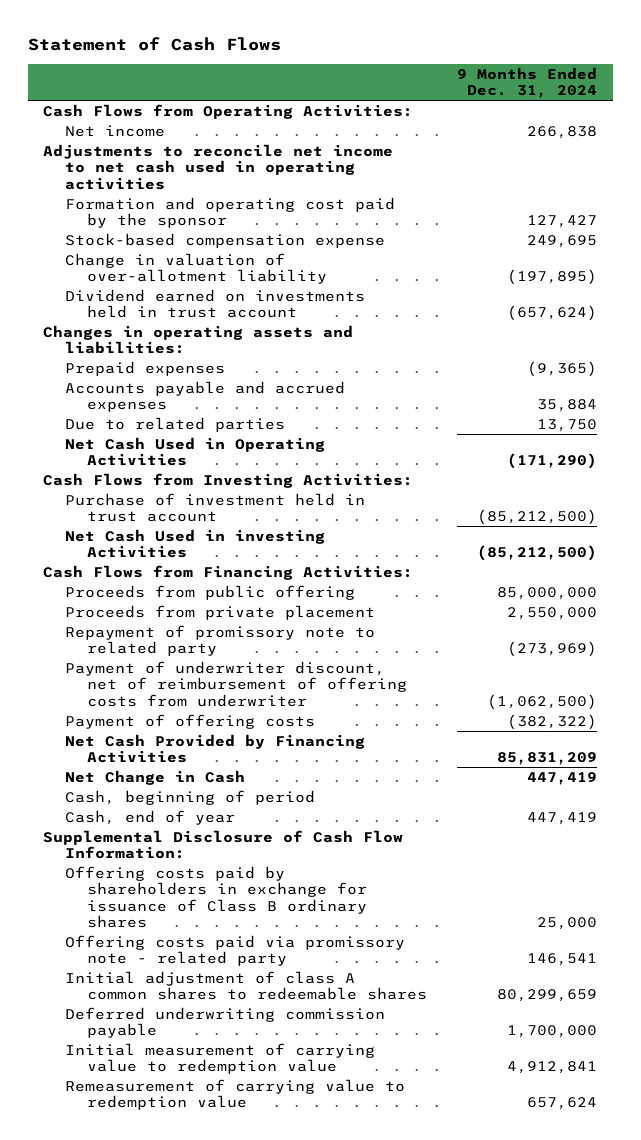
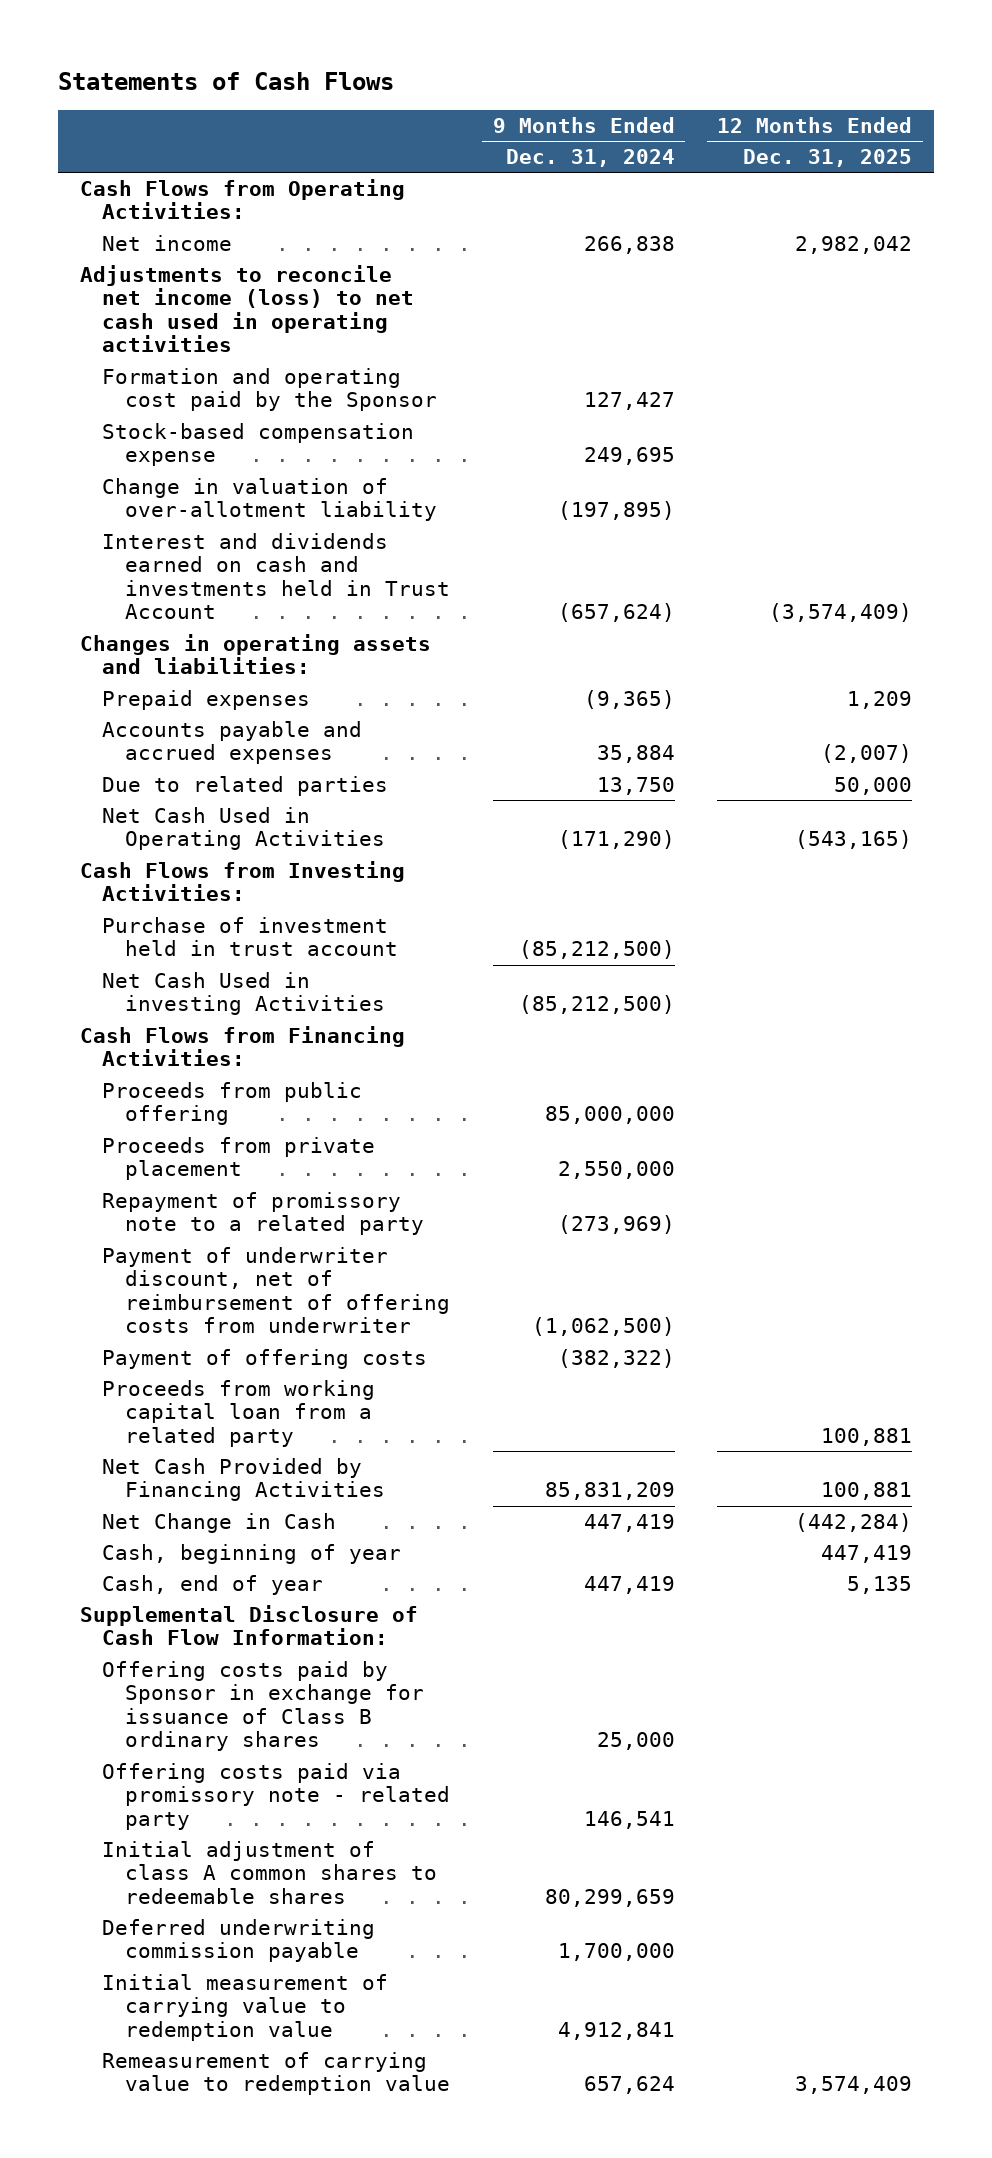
- Statement of Cash Flows
+ Statements of Cash Flows
- | 9 Months Ended Dec. 31, 2024
+ | 9 Months Ended Dec. 31, 2024 | 12 Months Ended Dec. 31, 2025
- Adjustments to reconcile net income to net cash used in operating activities
- Formation and operating cost paid by the sponsor | 127,427
+ Adjustments to reconcile net income (loss) to net cash used in operating activities
+ Formation and operating cost paid by the Sponsor | 127,427 |
- Dividend earned on investments held in trust account | (657,624)
+ Interest and dividends earned on cash and investments held in Trust Account | (657,624) | (3,574,409)
- Repayment of promissory note to related party | (273,969)
+ Repayment of promissory note to a related party | (273,969) |
+ Proceeds from working capital loan from a related party | | 100,881
- Cash, beginning of period
+ Cash, beginning of year | | 447,419
- Offering costs paid by shareholders in exchange for issuance of Class B ordinary shares | 25,000
+ Offering costs paid by Sponsor in exchange for issuance of Class B ordinary shares | 25,000 |

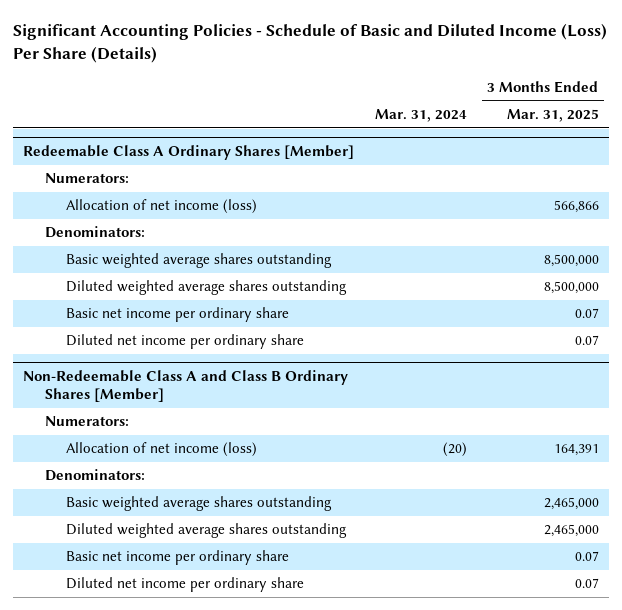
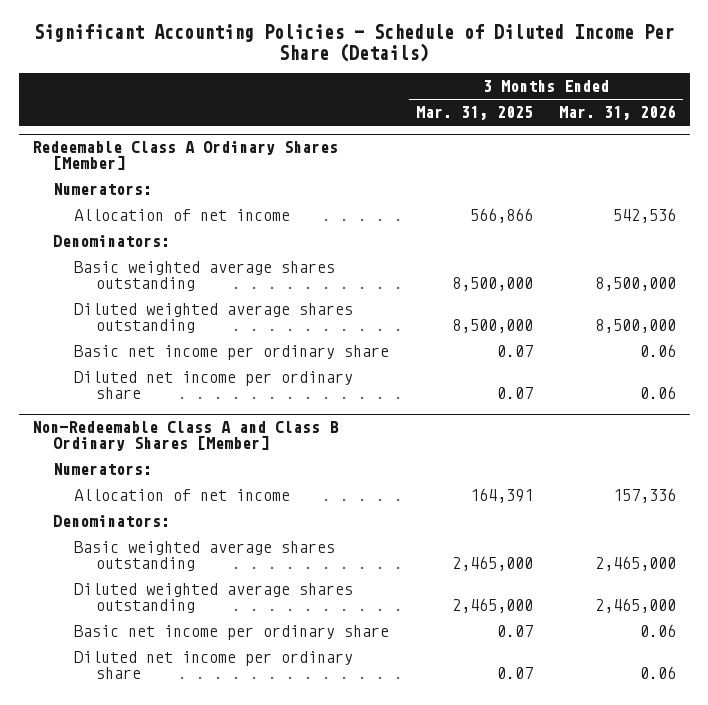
- Significant Accounting Policies - Schedule of Basic and Diluted Income (Loss) Per Share (Details)
+ Significant Accounting Policies - Schedule of Diluted Income Per Share (Details)
- | Mar. 31, 2024 | 3 Months Ended Mar. 31, 2025
+ | 3 Months Ended Mar. 31, 2025 | 3 Months Ended Mar. 31, 2026
@ Redeemable Class A Ordinary Shares [Member]
- Allocation of net income (loss) | | 566,866
+ Allocation of net income | 566,866 | 542,536
@ Non-Redeemable Class A and Class B Ordinary Shares [Member]
- Allocation of net income (loss) | (20) | 164,391
+ Allocation of net income | 164,391 | 157,336

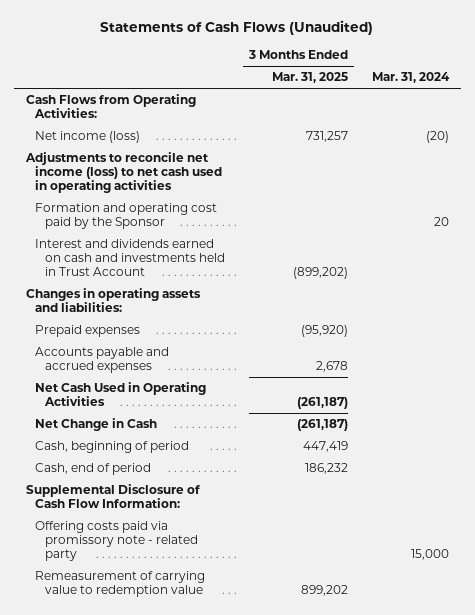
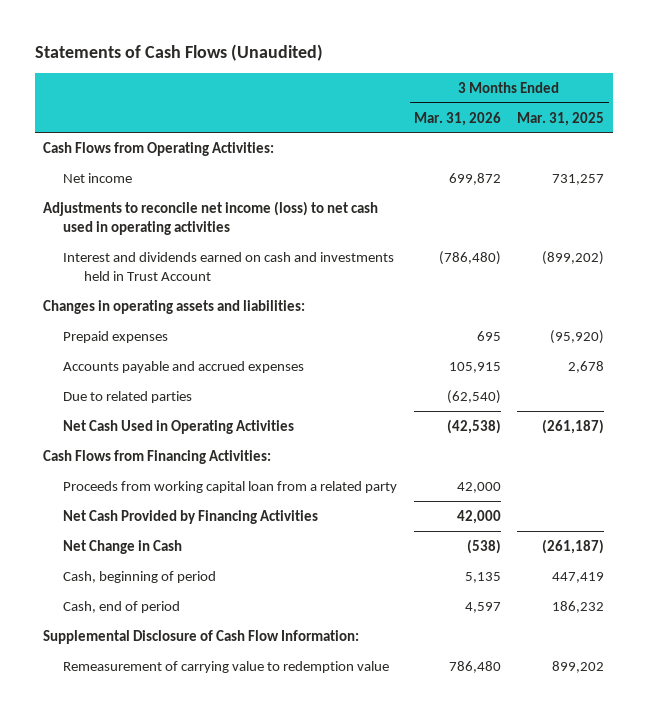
- | 3 Months Ended Mar. 31, 2025 | Mar. 31, 2024
+ | 3 Months Ended Mar. 31, 2026 | 3 Months Ended Mar. 31, 2025
- Net income (loss) | 731,257 | (20)
+ Net income | 699,872 | 731,257
- Formation and operating cost paid by the Sponsor | | 20
+ Due to related parties | (62,540) |
+ Cash Flows from Financing Activities:
+ Proceeds from working capital loan from a related party | 42,000 |
+ Net Cash Provided by Financing Activities | 42,000 |
- Offering costs paid via promissory note - related party | | 15,000

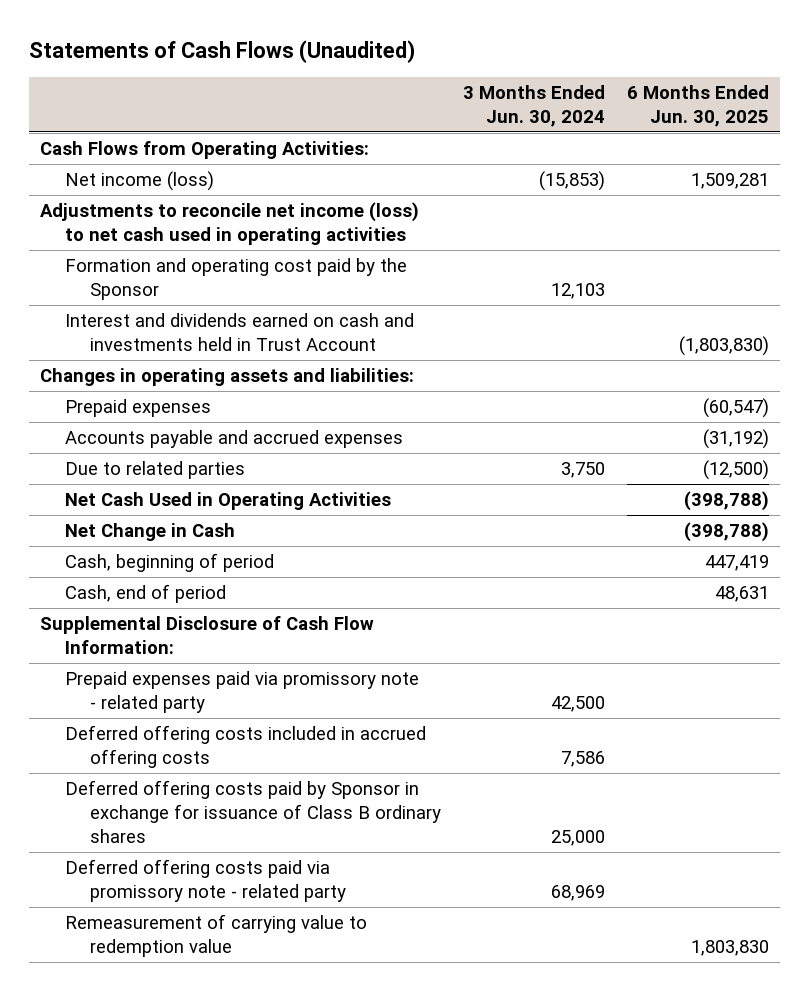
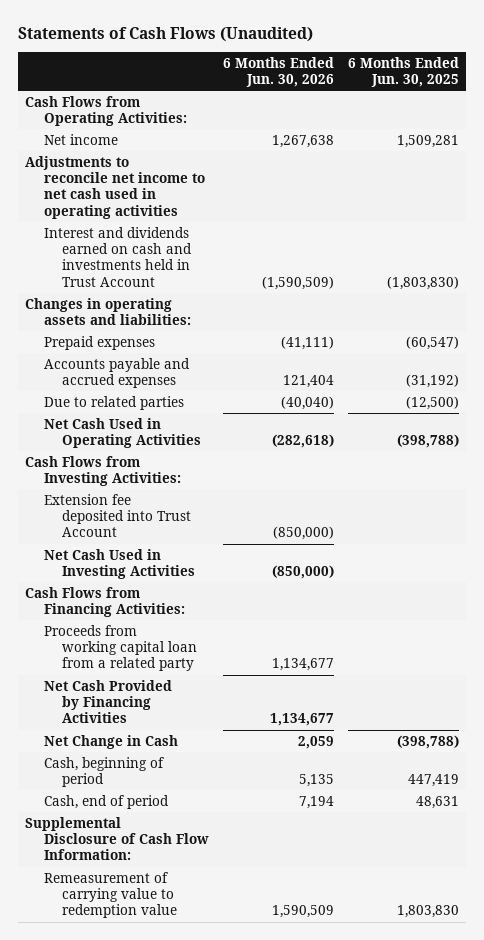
- | 3 Months Ended Jun. 30, 2024 | 6 Months Ended Jun. 30, 2025
+ | 6 Months Ended Jun. 30, 2026 | 6 Months Ended Jun. 30, 2025
- Net income (loss) | (15,853) | 1,509,281
- Adjustments to reconcile net income (loss) to net cash used in operating activities
- Formation and operating cost paid by the Sponsor | 12,103 |
+ Net income | 1,267,638 | 1,509,281
+ Adjustments to reconcile net income to net cash used in operating activities
+ Cash Flows from Investing Activities:
+ Extension fee deposited into Trust Account | (850,000) |
+ Net Cash Used in Investing Activities | (850,000) |
+ Cash Flows from Financing Activities:
+ Proceeds from working capital loan from a related party | 1,134,677 |
+ Net Cash Provided by Financing Activities | 1,134,677 |
- Prepaid expenses paid via promissory note - related party | 42,500 |
- Deferred offering costs included in accrued offering costs | 7,586 |
- Deferred offering costs paid by Sponsor in exchange for issuance of Class B ordinary shares | 25,000 |
- Deferred offering costs paid via promissory note - related party | 68,969 |

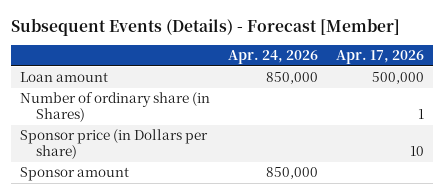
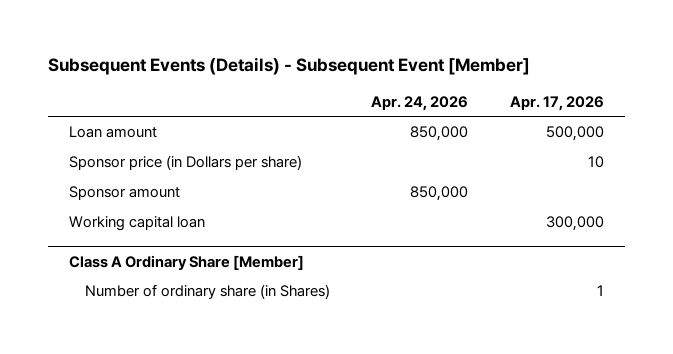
- Subsequent Events (Details) - Forecast [Member]
+ Subsequent Events (Details) - Subsequent Event [Member]
- Number of ordinary share (in Shares) | | 1
+ Working capital loan | | 300,000
+ Class A Ordinary Share [Member]
+ Number of ordinary share (in Shares) | | 1

